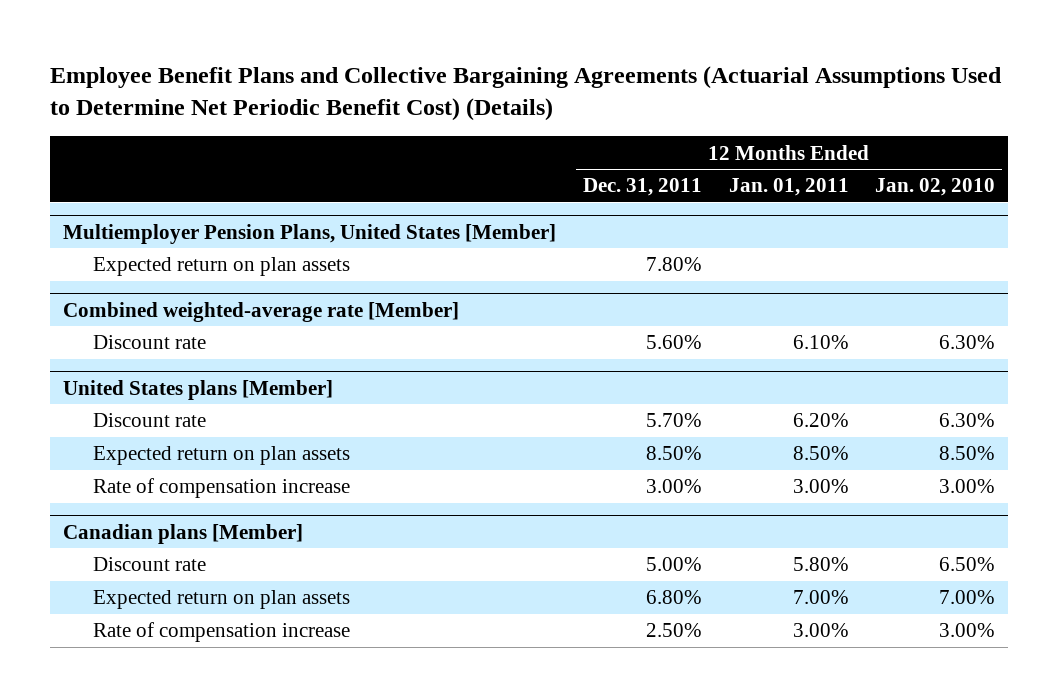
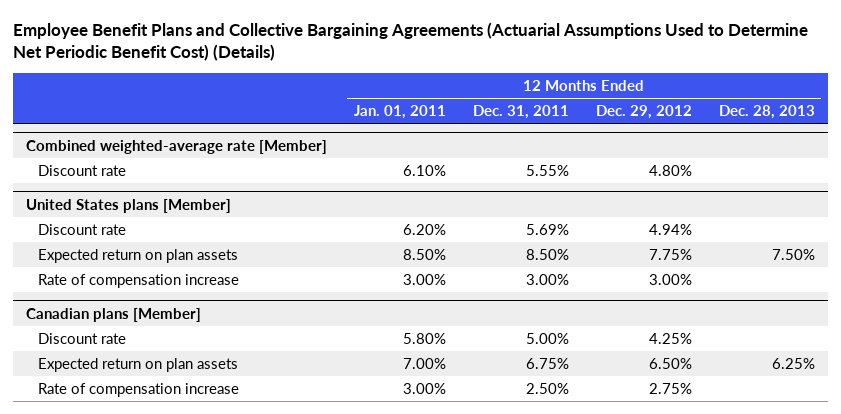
- | 12 Months Ended Dec. 31, 2011 | 12 Months Ended Jan. 01, 2011 | 12 Months Ended Jan. 02, 2010
+ | 12 Months Ended Jan. 01, 2011 | 12 Months Ended Dec. 31, 2011 | 12 Months Ended Dec. 29, 2012 | 12 Months Ended Dec. 28, 2013
- Multiemployer Pension Plans, United States [Member]
- Expected return on plan assets | 7.80% | |
@ Combined weighted-average rate [Member]
- Discount rate | 5.60% | 6.10% | 6.30%
+ Discount rate | 6.10% | 5.55% | 4.80% |
@ United States plans [Member]
- Discount rate | 5.70% | 6.20% | 6.30%
+ Discount rate | 6.20% | 5.69% | 4.94% |
@ Canadian plans [Member]
- Expected return on plan assets | 6.80% | 7.00% | 7.00%
+ Expected return on plan assets | 7.00% | 6.75% | 6.50% | 6.25%

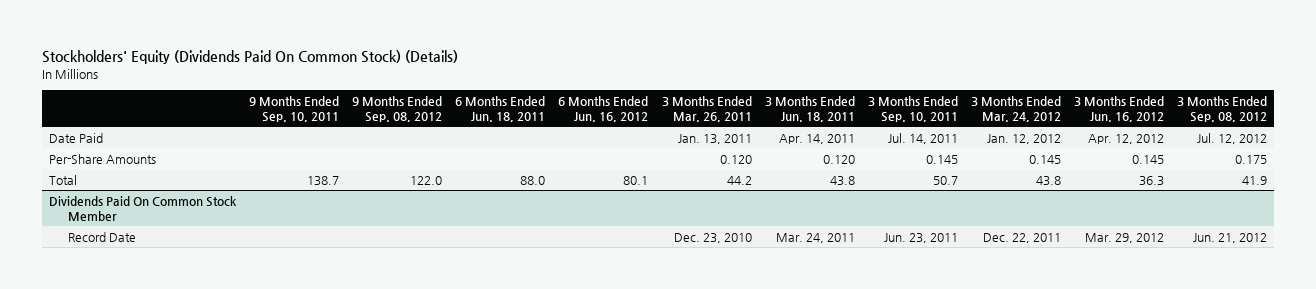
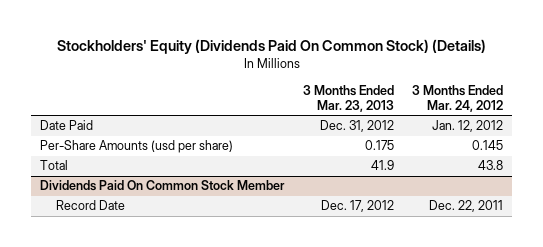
- | 9 Months Ended Sep. 10, 2011 | 9 Months Ended Sep. 08, 2012 | 6 Months Ended Jun. 18, 2011 | 6 Months Ended Jun. 16, 2012 | 3 Months Ended Mar. 26, 2011 | 3 Months Ended Jun. 18, 2011 | 3 Months Ended Sep. 10, 2011 | 3 Months Ended Mar. 24, 2012 | 3 Months Ended Jun. 16, 2012 | 3 Months Ended Sep. 08, 2012
+ | 3 Months Ended Mar. 23, 2013 | 3 Months Ended Mar. 24, 2012
- Per-Share Amounts | | | | | 0.120 | 0.120 | 0.145 | 0.145 | 0.145 | 0.175
+ Per-Share Amounts (usd per share) | 0.175 | 0.145

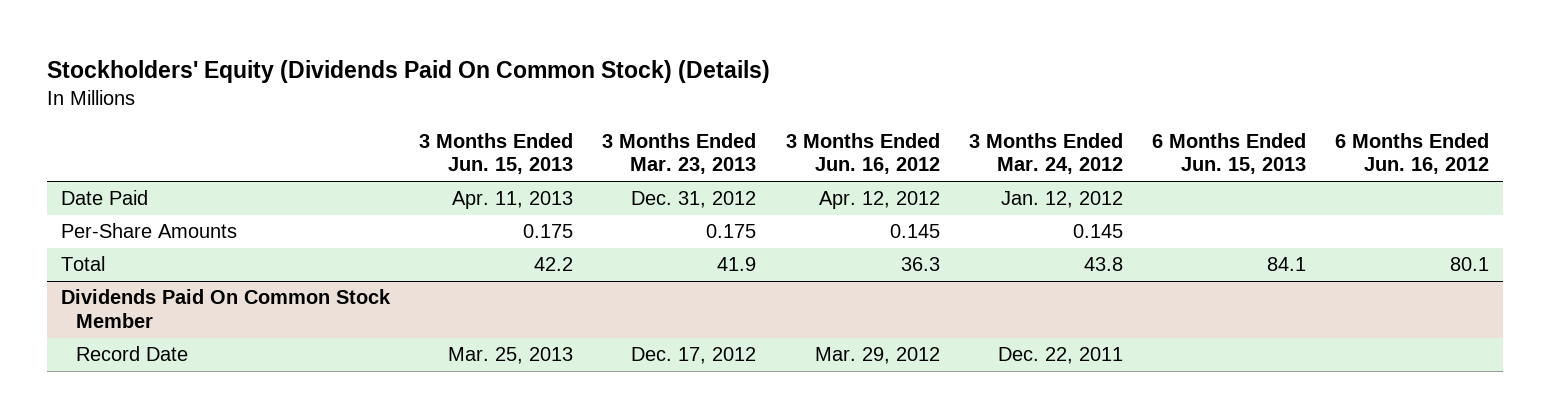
- | 3 Months Ended Mar. 23, 2013 | 3 Months Ended Mar. 24, 2012
+ | 3 Months Ended Jun. 15, 2013 | 3 Months Ended Mar. 23, 2013 | 3 Months Ended Jun. 16, 2012 | 3 Months Ended Mar. 24, 2012 | 6 Months Ended Jun. 15, 2013 | 6 Months Ended Jun. 16, 2012
- Per-Share Amounts (usd per share) | 0.175 | 0.145
+ Per-Share Amounts | 0.175 | 0.175 | 0.145 | 0.145 | |

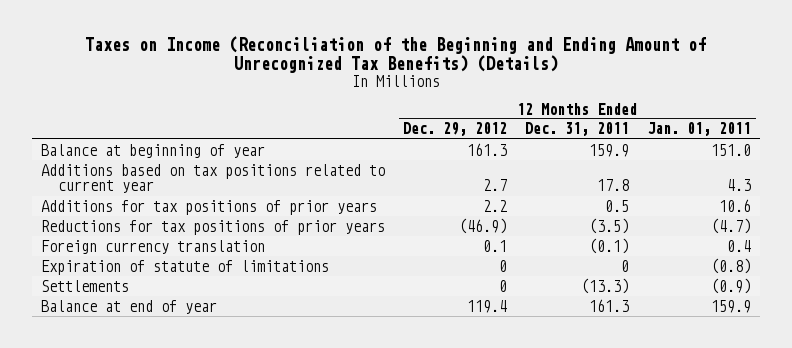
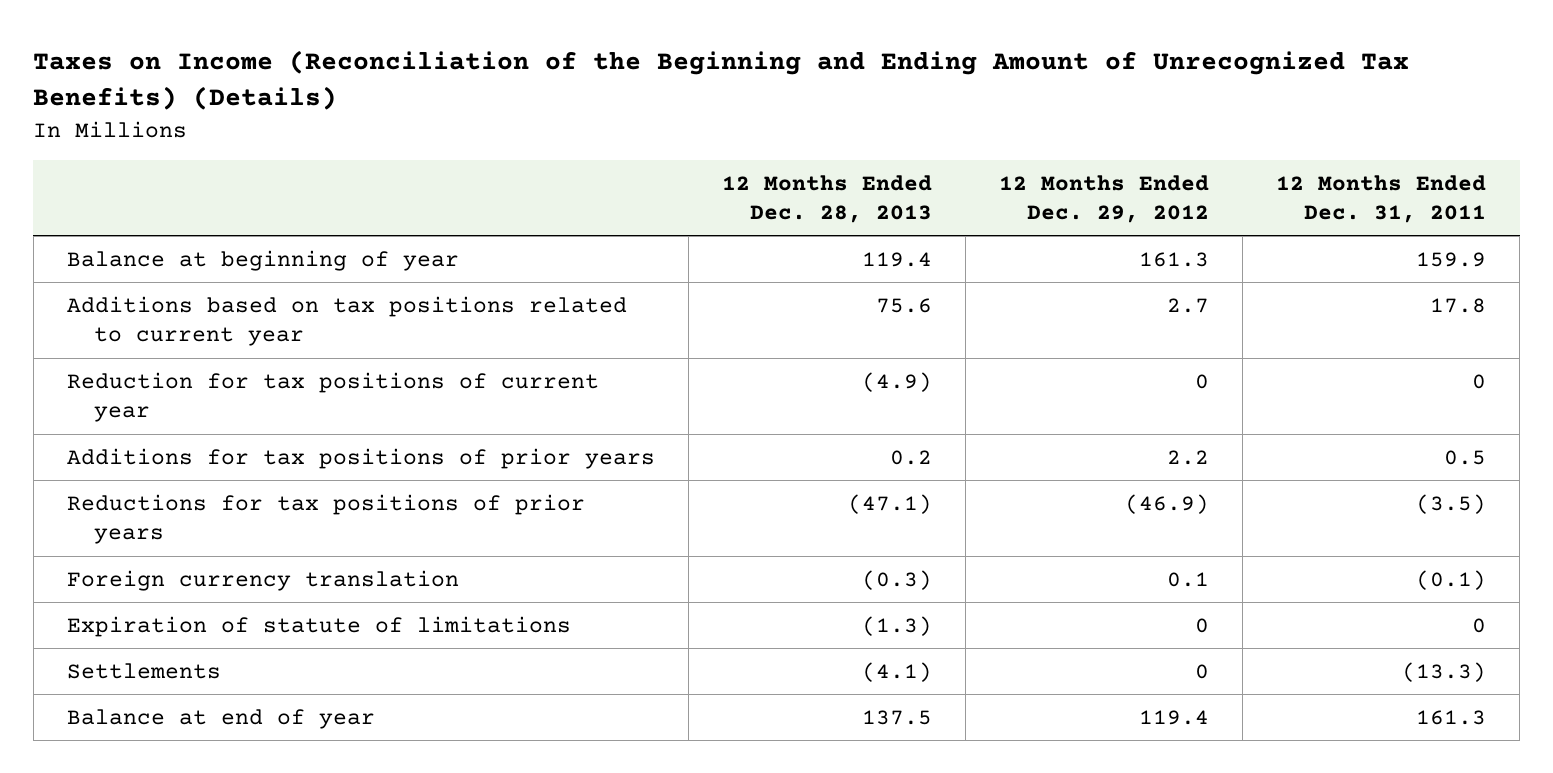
- | 12 Months Ended Dec. 29, 2012 | 12 Months Ended Dec. 31, 2011 | 12 Months Ended Jan. 01, 2011
+ | 12 Months Ended Dec. 28, 2013 | 12 Months Ended Dec. 29, 2012 | 12 Months Ended Dec. 31, 2011
+ Reduction for tax positions of current year | (4.9) | 0 | 0

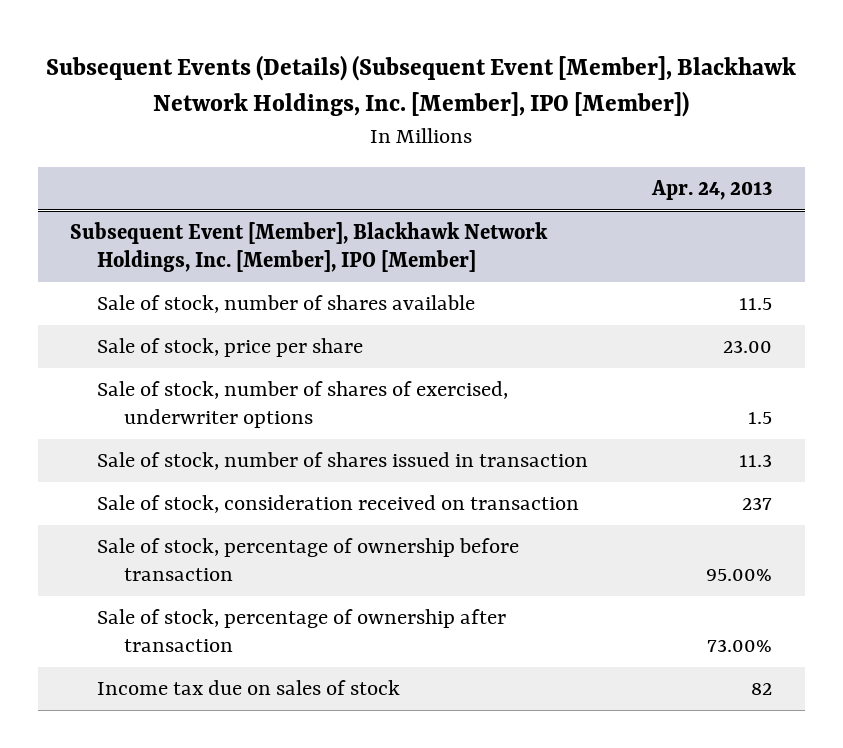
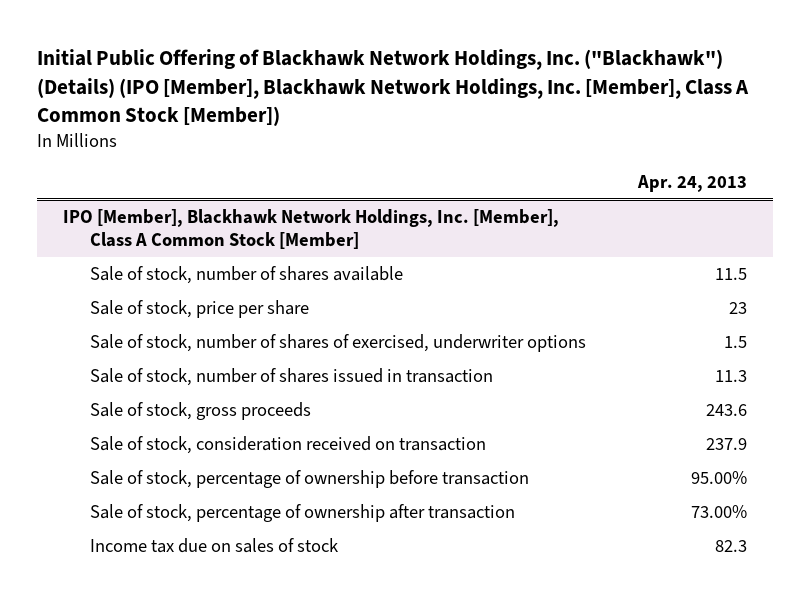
- Subsequent Events (Details) (Subsequent Event [Member], Blackhawk Network Holdings, Inc. [Member], IPO [Member])
+ Initial Public Offering of Blackhawk Network Holdings, Inc. ("Blackhawk") (Details) (IPO [Member], Blackhawk Network Holdings, Inc. [Member], Class A Common Stock [Member])
- Subsequent Event [Member], Blackhawk Network Holdings, Inc. [Member], IPO [Member]
+ IPO [Member], Blackhawk Network Holdings, Inc. [Member], Class A Common Stock [Member]
- Sale of stock, price per share | 23.00
+ Sale of stock, price per share | 23
- Sale of stock, consideration received on transaction | 237
+ Sale of stock, gross proceeds | 243.6
+ Sale of stock, consideration received on transaction | 237.9
- Income tax due on sales of stock | 82
+ Income tax due on sales of stock | 82.3

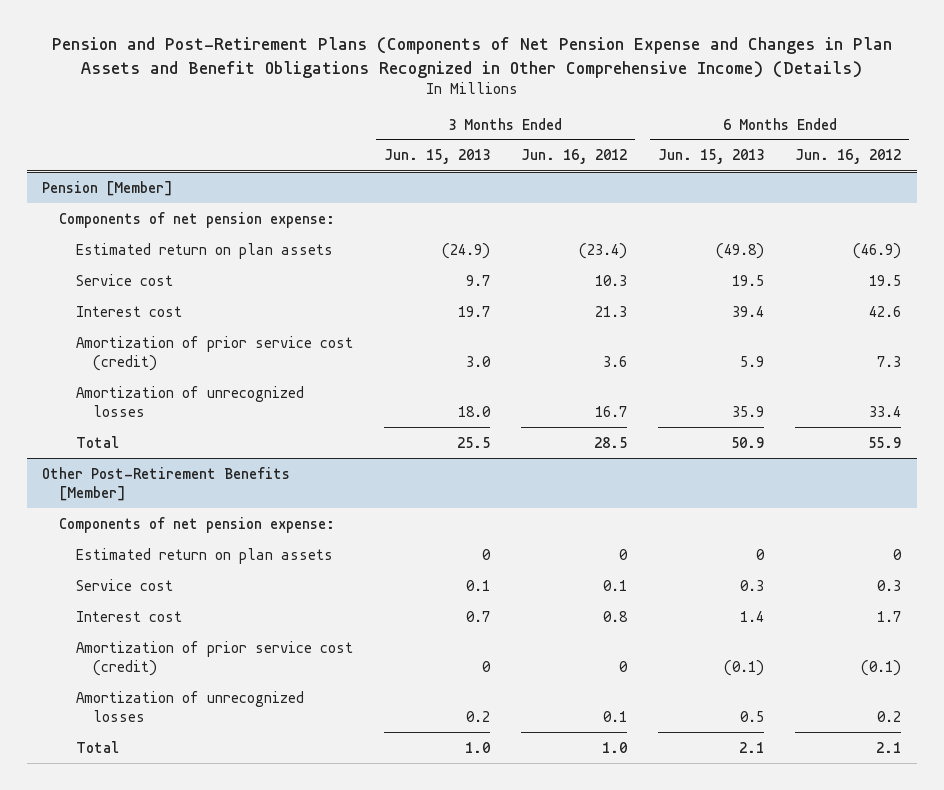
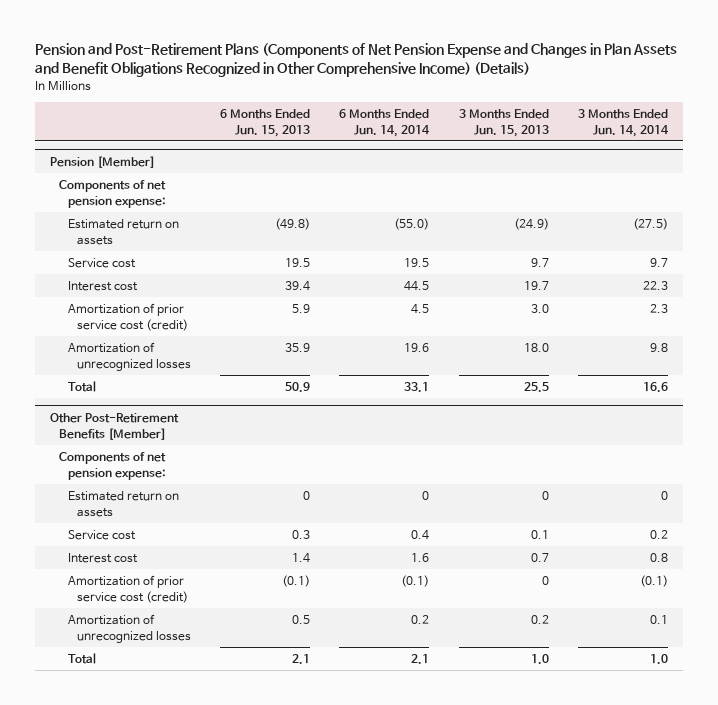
- | 3 Months Ended Jun. 15, 2013 | 3 Months Ended Jun. 16, 2012 | 6 Months Ended Jun. 15, 2013 | 6 Months Ended Jun. 16, 2012
+ | 6 Months Ended Jun. 15, 2013 | 6 Months Ended Jun. 14, 2014 | 3 Months Ended Jun. 15, 2013 | 3 Months Ended Jun. 14, 2014
@ Pension [Member]
- Estimated return on plan assets | (24.9) | (23.4) | (49.8) | (46.9)
+ Estimated return on assets | (49.8) | (55.0) | (24.9) | (27.5)
@ Other Post-Retirement Benefits [Member]
- Estimated return on plan assets | 0 | 0 | 0 | 0
+ Estimated return on assets | 0 | 0 | 0 | 0

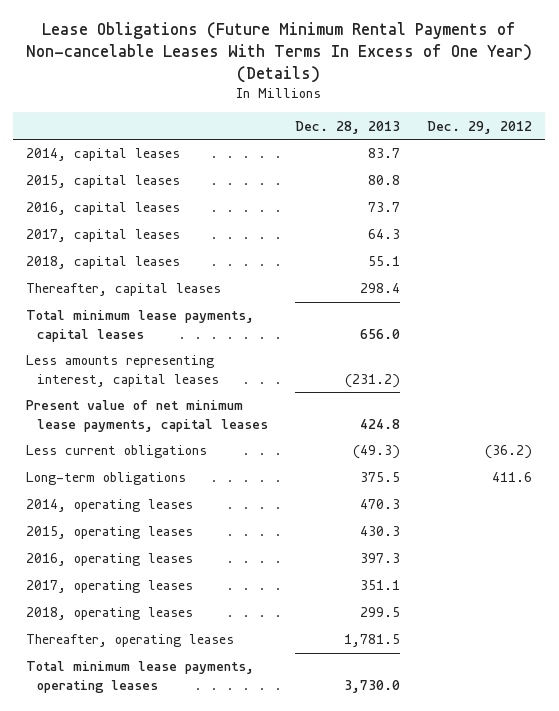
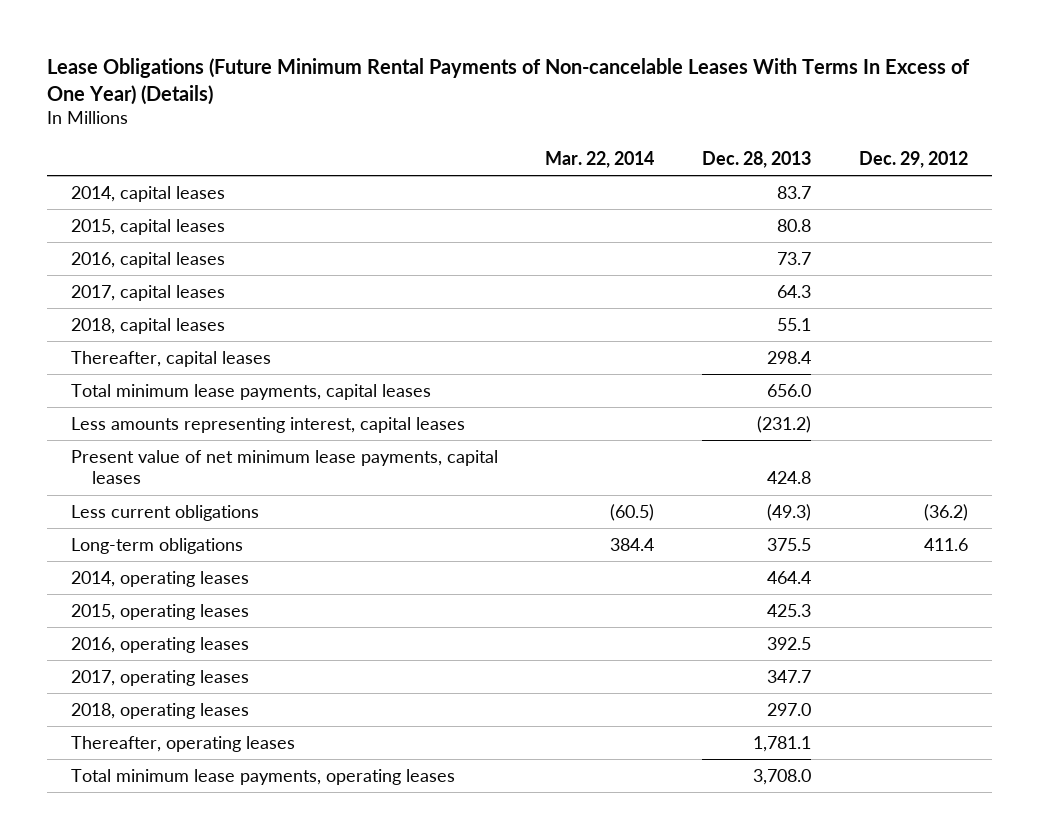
- | Dec. 28, 2013 | Dec. 29, 2012
+ | Mar. 22, 2014 | Dec. 28, 2013 | Dec. 29, 2012
- 2014, operating leases | 470.3 |
- 2015, operating leases | 430.3 |
- 2016, operating leases | 397.3 |
- 2017, operating leases | 351.1 |
- 2018, operating leases | 299.5 |
- Thereafter, operating leases | 1,781.5 |
- Total minimum lease payments, operating leases | 3,730.0 |
+ 2014, operating leases | | 464.4 |
+ 2015, operating leases | | 425.3 |
+ 2016, operating leases | | 392.5 |
+ 2017, operating leases | | 347.7 |
+ 2018, operating leases | | 297.0 |
+ Thereafter, operating leases | | 1,781.1 |
+ Total minimum lease payments, operating leases | | 3,708.0 |

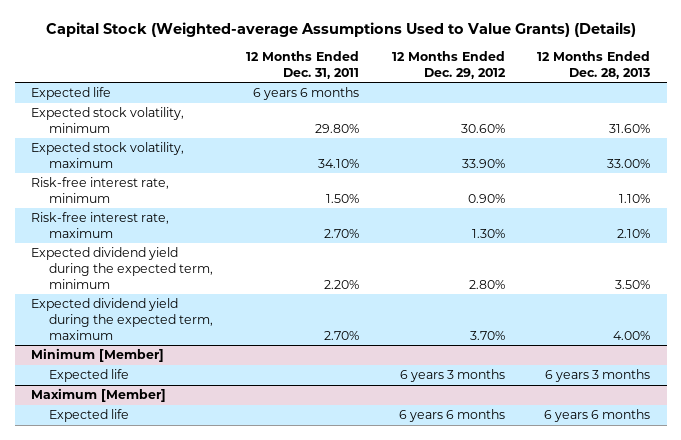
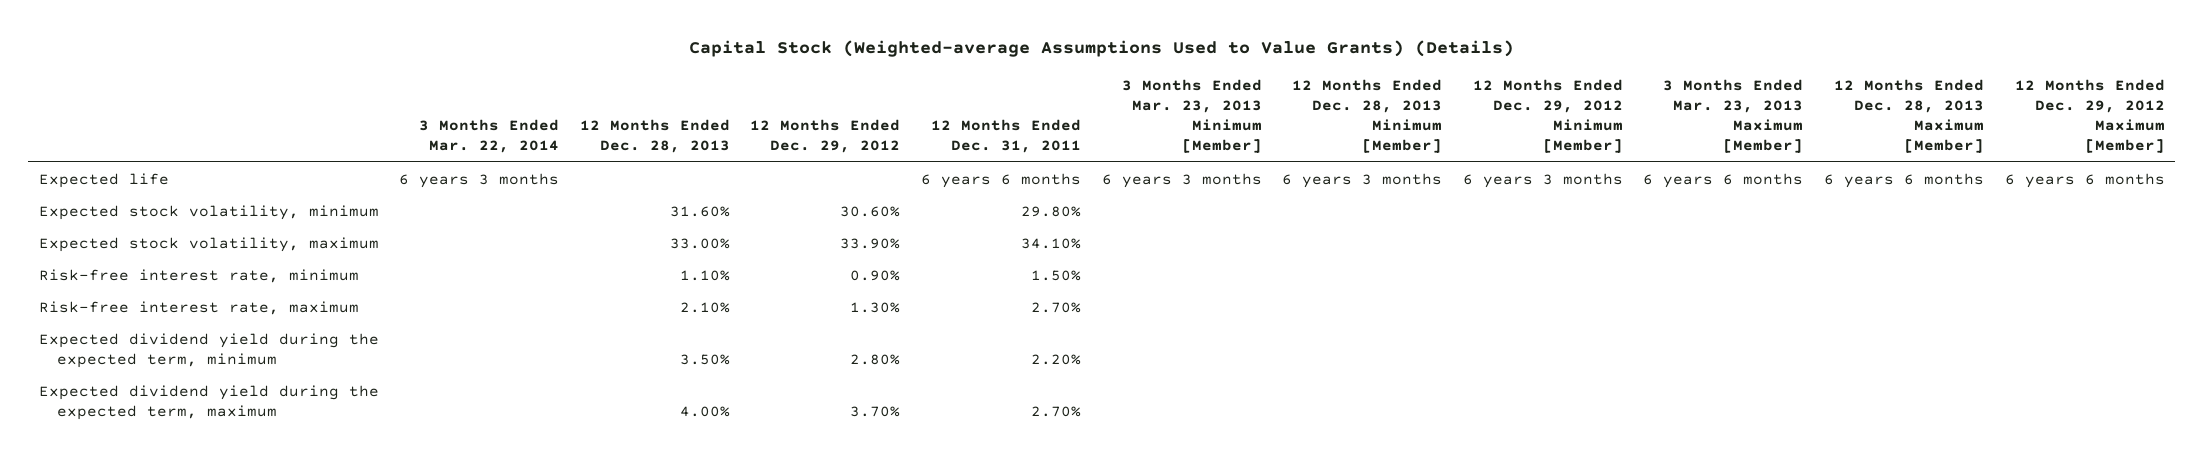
- | 12 Months Ended Dec. 31, 2011 | 12 Months Ended Dec. 29, 2012 | 12 Months Ended Dec. 28, 2013
+ | 3 Months Ended Mar. 22, 2014 | 12 Months Ended Dec. 28, 2013 | 12 Months Ended Dec. 29, 2012 | 12 Months Ended Dec. 31, 2011 | 3 Months Ended Mar. 23, 2013 Minimum [Member] | 12 Months Ended Dec. 28, 2013 Minimum [Member] | 12 Months Ended Dec. 29, 2012 Minimum [Member] | 3 Months Ended Mar. 23, 2013 Maximum [Member] | 12 Months Ended Dec. 28, 2013 Maximum [Member] | 12 Months Ended Dec. 29, 2012 Maximum [Member]
- Minimum [Member]
- Expected life | | 6 years 3 months | 6 years 3 months
- Maximum [Member]
- Expected life | | 6 years 6 months | 6 years 6 months

